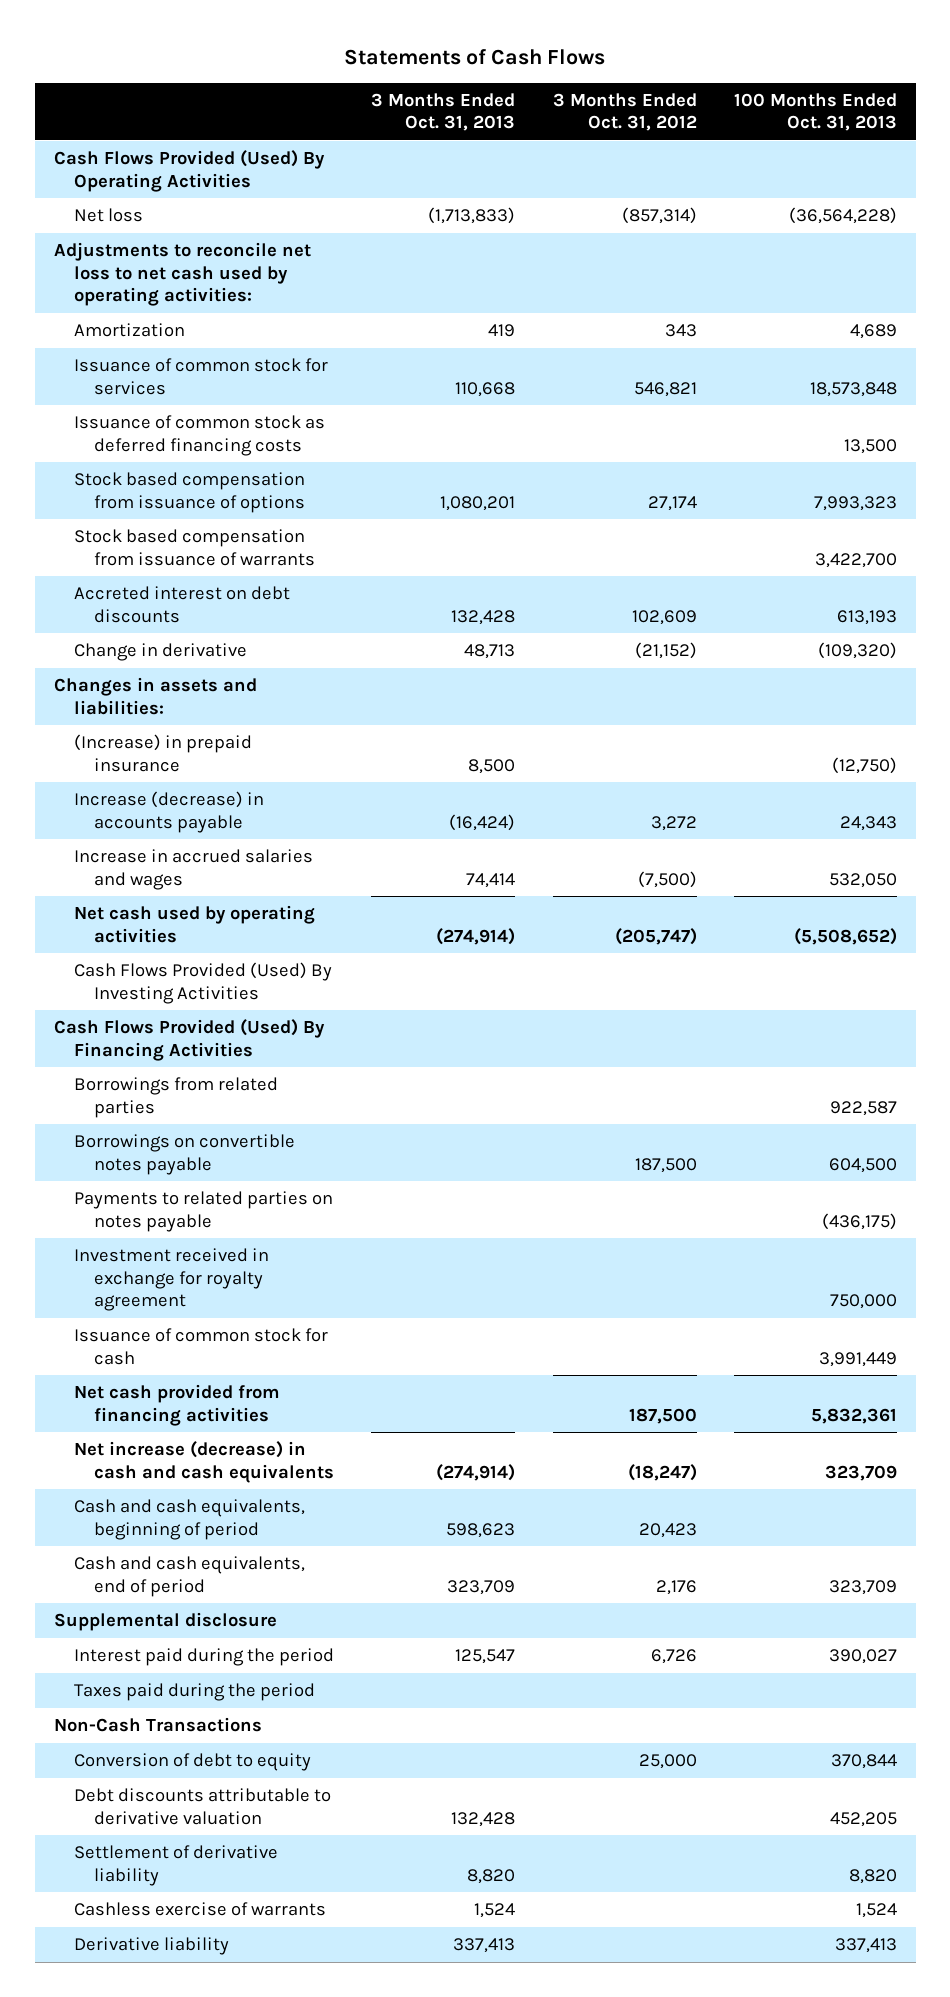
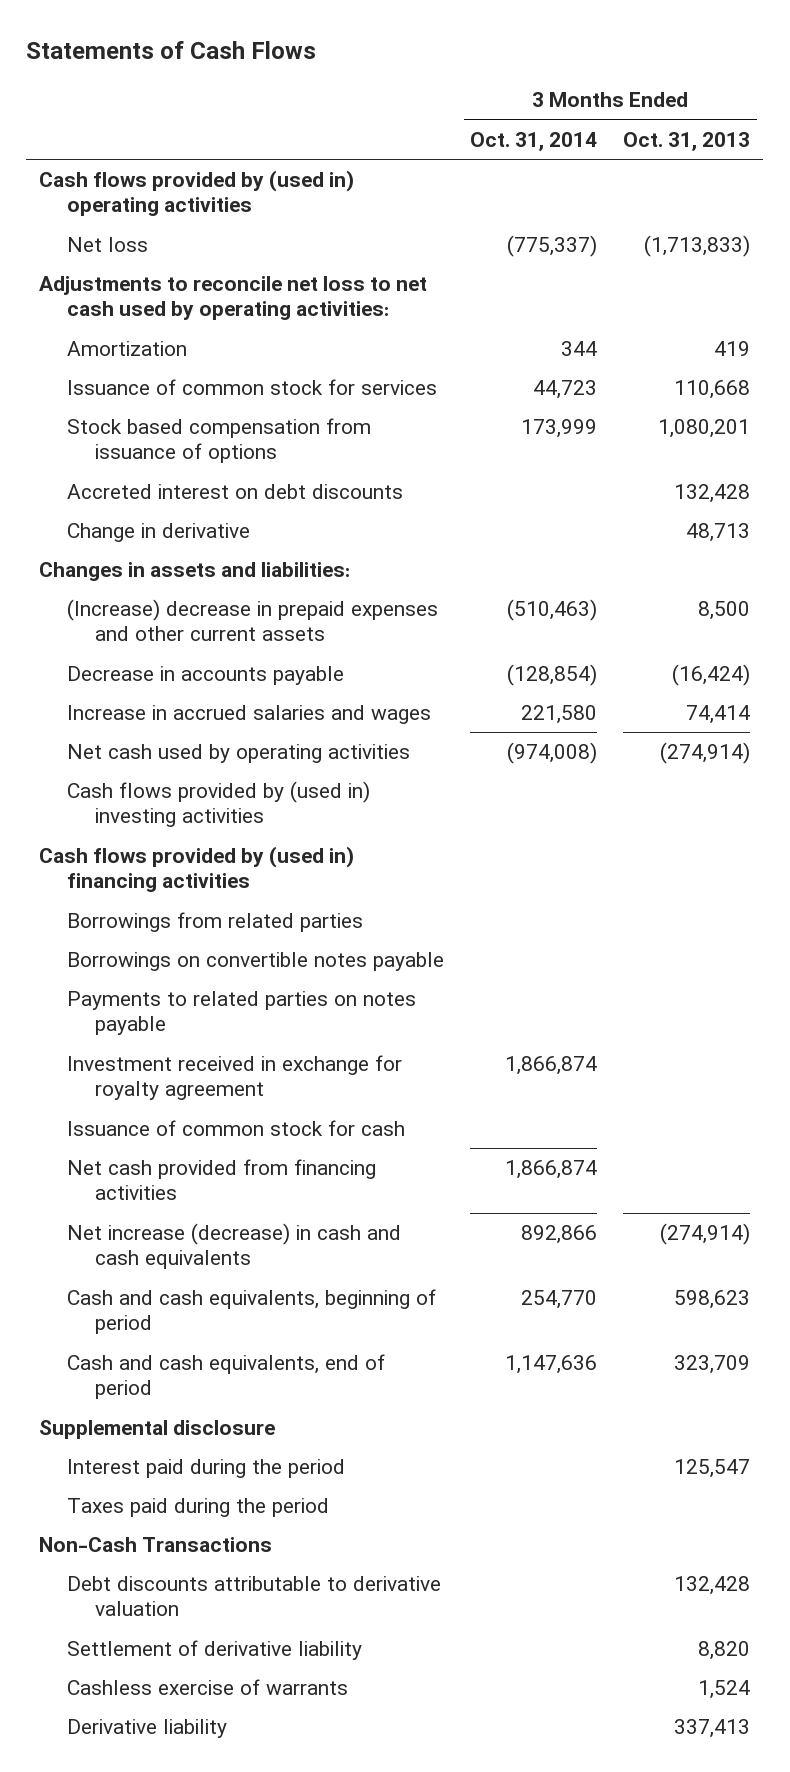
- | 3 Months Ended Oct. 31, 2013 | 3 Months Ended Oct. 31, 2012 | 100 Months Ended Oct. 31, 2013
+ | 3 Months Ended Oct. 31, 2014 | 3 Months Ended Oct. 31, 2013
- Cash Flows Provided (Used) By Operating Activities
+ Cash flows provided by (used in) operating activities
- Issuance of common stock as deferred financing costs | | | 13,500
- Stock based compensation from issuance of warrants | | | 3,422,700
- (Increase) in prepaid insurance | 8,500 | | (12,750)
- Increase (decrease) in accounts payable | (16,424) | 3,272 | 24,343
+ (Increase) decrease in prepaid expenses and other current assets | (510,463) | 8,500
+ Decrease in accounts payable | (128,854) | (16,424)
- Cash Flows Provided (Used) By Investing Activities
- Cash Flows Provided (Used) By Financing Activities
+ Cash flows provided by (used in) investing activities
+ Cash flows provided by (used in) financing activities
- Conversion of debt to equity | | 25,000 | 370,844

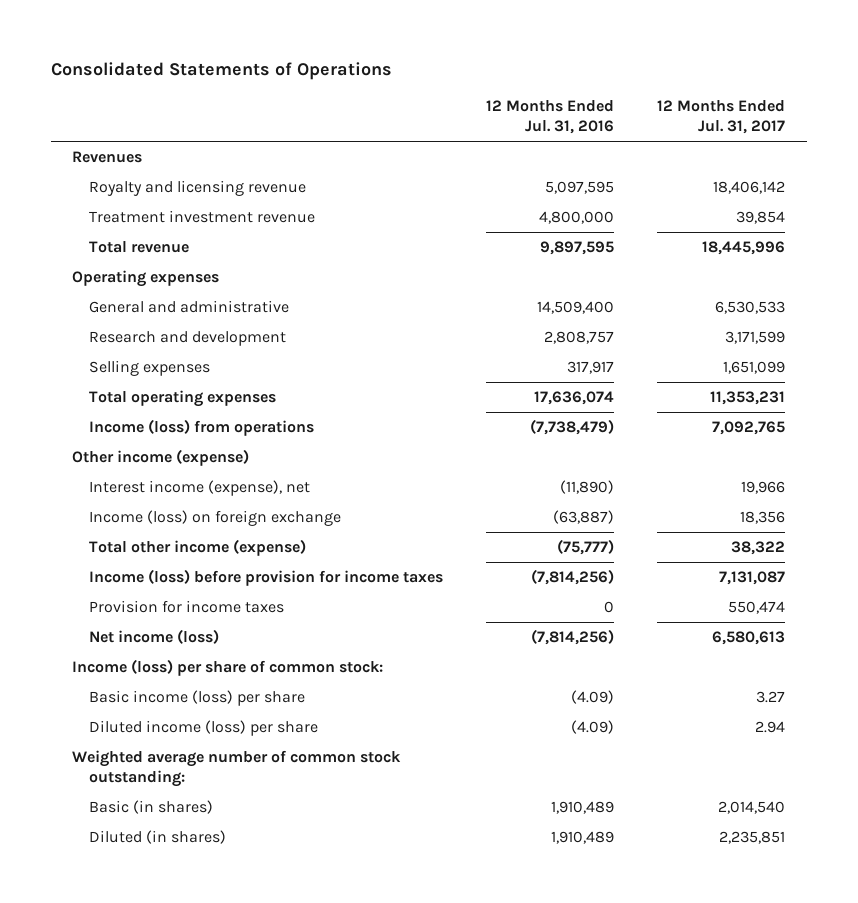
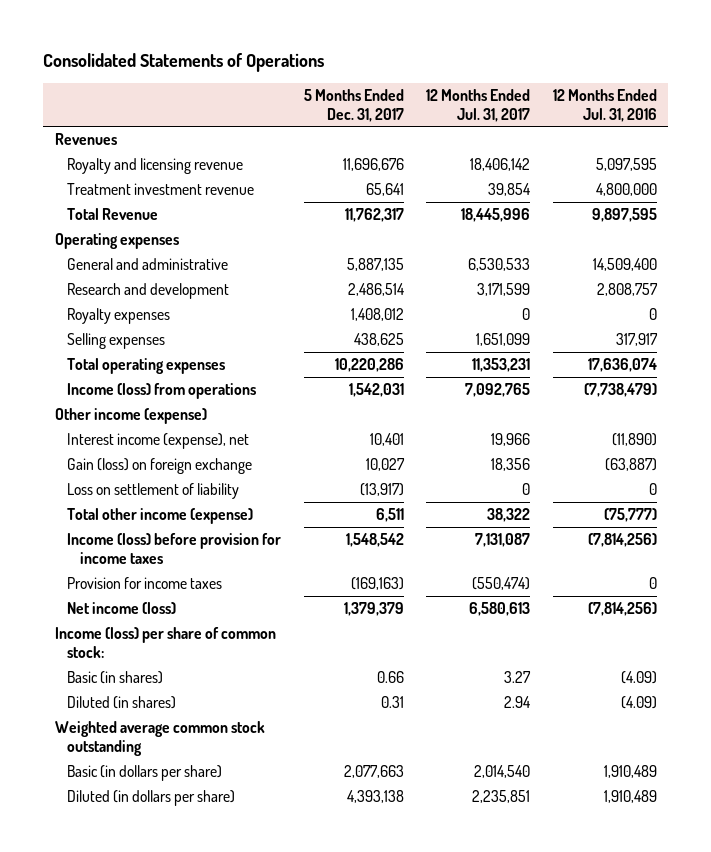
- | 12 Months Ended Jul. 31, 2016 | 12 Months Ended Jul. 31, 2017
+ | 5 Months Ended Dec. 31, 2017 | 12 Months Ended Jul. 31, 2017 | 12 Months Ended Jul. 31, 2016
- Total revenue | 9,897,595 | 18,445,996
+ Total Revenue | 11,762,317 | 18,445,996 | 9,897,595
+ Royalty expenses | 1,408,012 | 0 | 0
- Income (loss) on foreign exchange | (63,887) | 18,356
+ Gain (loss) on foreign exchange | 10,027 | 18,356 | (63,887)
+ Loss on settlement of liability | (13,917) | 0 | 0
- Provision for income taxes | 0 | 550,474
+ Provision for income taxes | (169,163) | (550,474) | 0
- Basic income (loss) per share | (4.09) | 3.27
- Diluted income (loss) per share | (4.09) | 2.94
- Weighted average number of common stock outstanding:
- Basic (in shares) | 1,910,489 | 2,014,540
- Diluted (in shares) | 1,910,489 | 2,235,851
+ Basic (in shares) | 0.66 | 3.27 | (4.09)
+ Diluted (in shares) | 0.31 | 2.94 | (4.09)
+ Weighted average common stock outstanding
+ Basic (in dollars per share) | 2,077,663 | 2,014,540 | 1,910,489
+ Diluted (in dollars per share) | 4,393,138 | 2,235,851 | 1,910,489

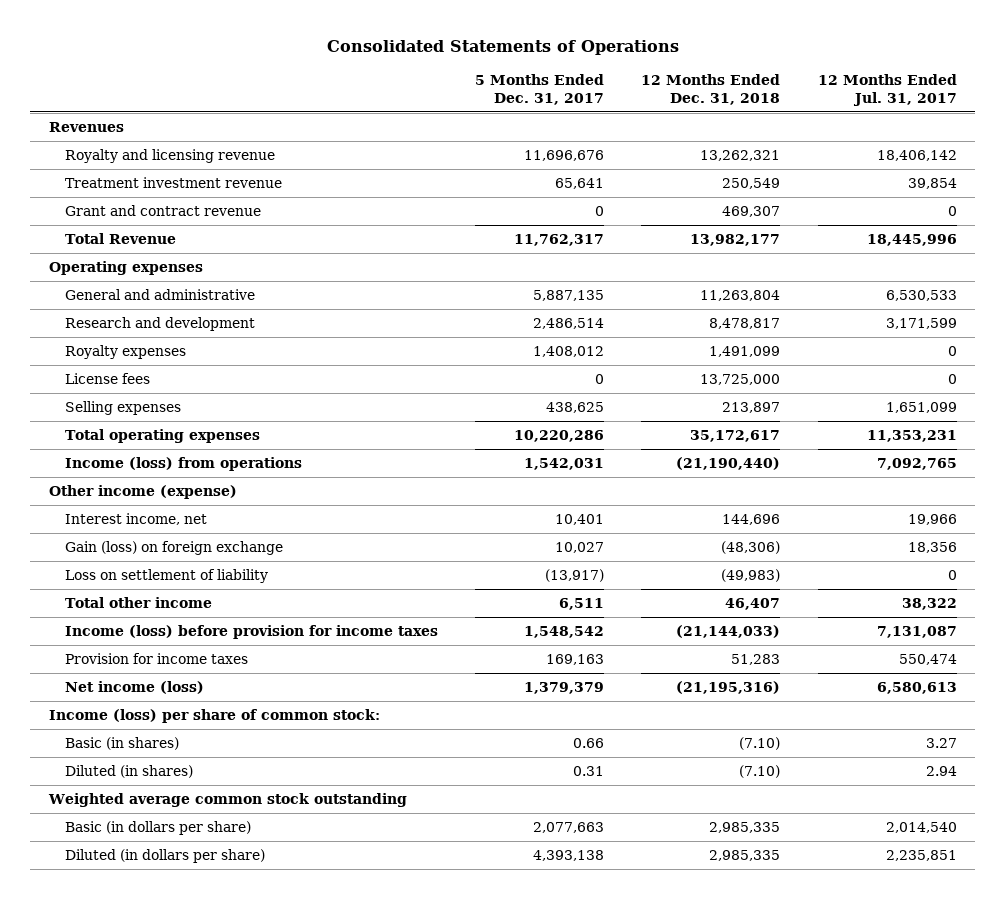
- | 5 Months Ended Dec. 31, 2017 | 12 Months Ended Jul. 31, 2017 | 12 Months Ended Jul. 31, 2016
+ | 5 Months Ended Dec. 31, 2017 | 12 Months Ended Dec. 31, 2018 | 12 Months Ended Jul. 31, 2017
+ Grant and contract revenue | 0 | 469,307 | 0
+ License fees | 0 | 13,725,000 | 0
- Interest income (expense), net | 10,401 | 19,966 | (11,890)
+ Interest income, net | 10,401 | 144,696 | 19,966
- Total other income (expense) | 6,511 | 38,322 | (75,777)
+ Total other income | 6,511 | 46,407 | 38,322
- Provision for income taxes | (169,163) | (550,474) | 0
+ Provision for income taxes | 169,163 | 51,283 | 550,474

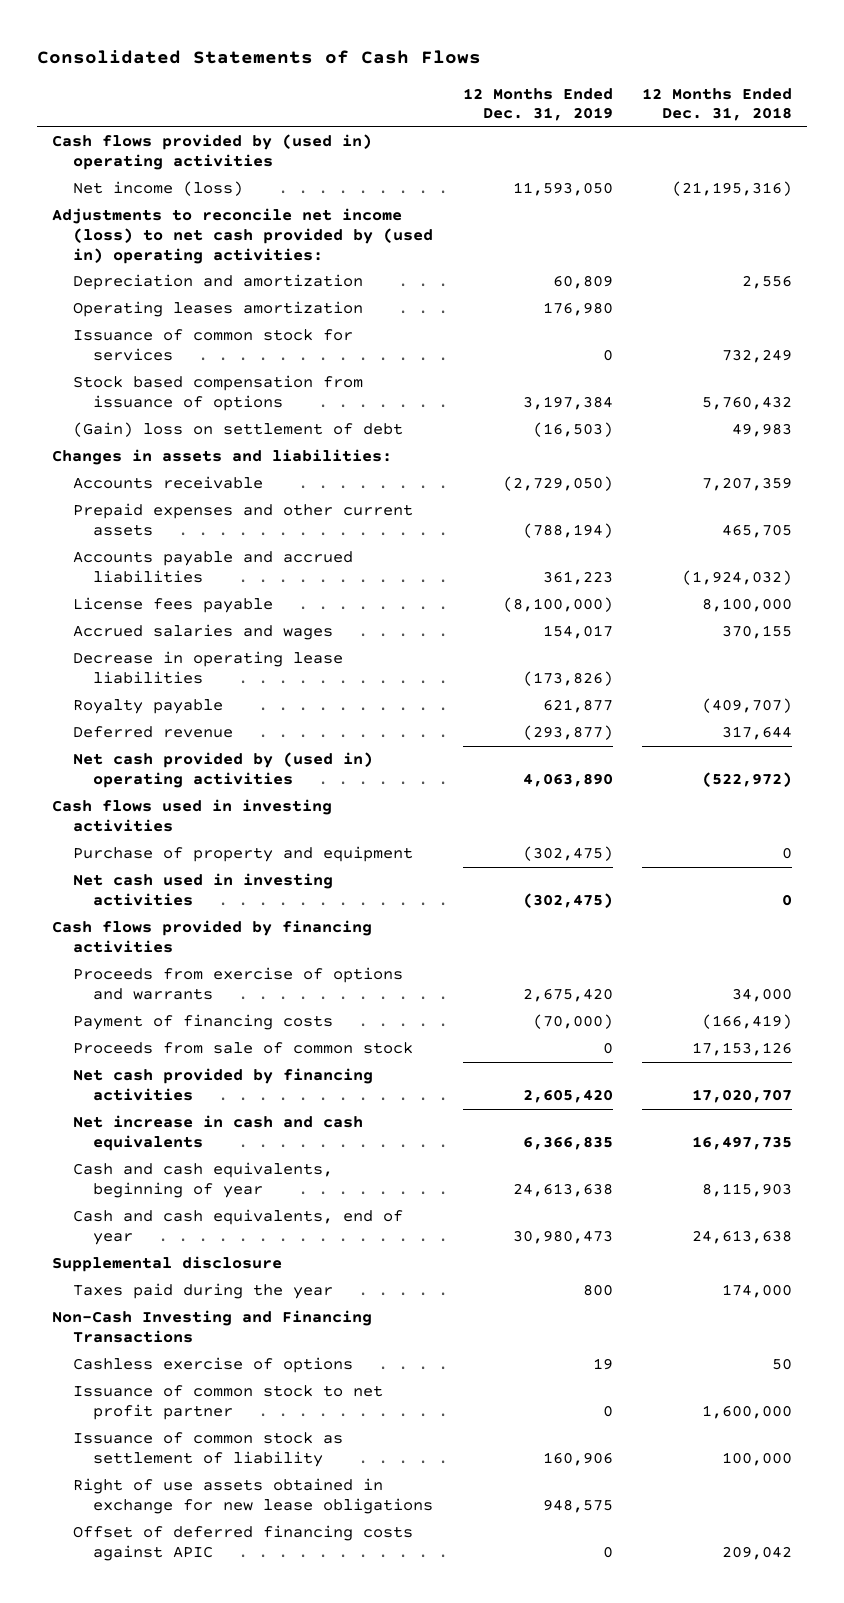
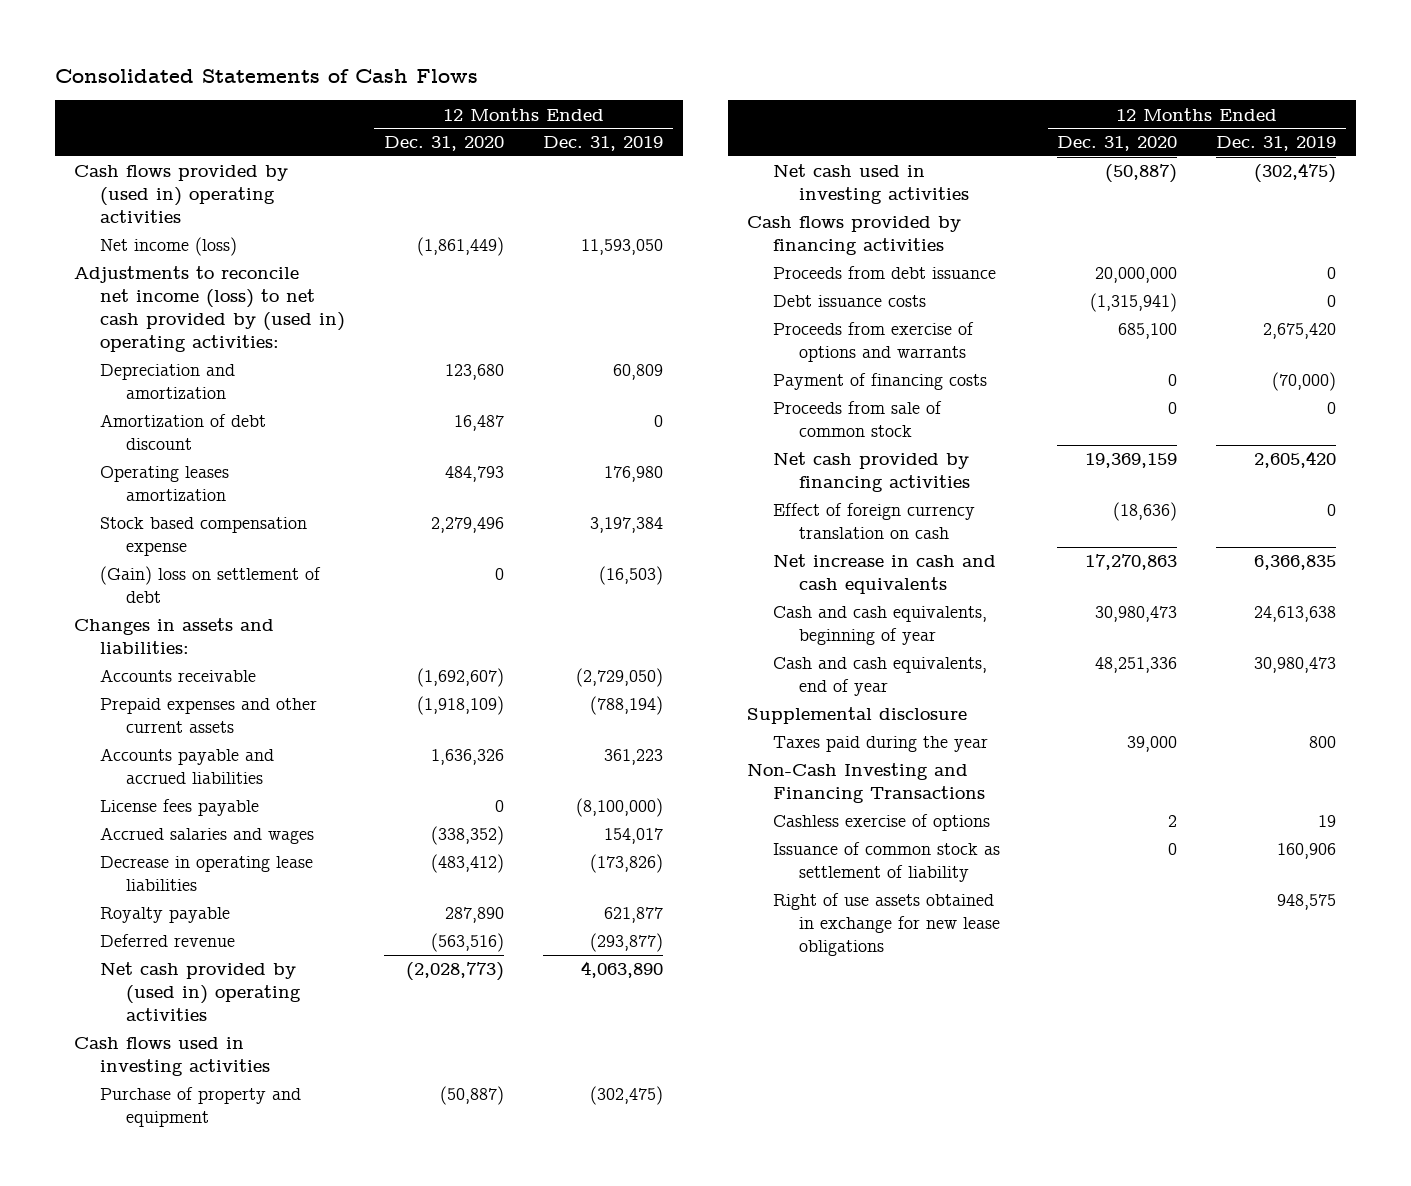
- | 12 Months Ended Dec. 31, 2019 | 12 Months Ended Dec. 31, 2018
+ | 12 Months Ended Dec. 31, 2020 | 12 Months Ended Dec. 31, 2019
+ Amortization of debt discount | 16,487 | 0
- Issuance of common stock for services | 0 | 732,249
- Stock based compensation from issuance of options | 3,197,384 | 5,760,432
+ Stock based compensation expense | 2,279,496 | 3,197,384
+ Proceeds from debt issuance | 20,000,000 | 0
+ Debt issuance costs | (1,315,941) | 0
+ Effect of foreign currency translation on cash | (18,636) | 0
- Issuance of common stock to net profit partner | 0 | 1,600,000
- Offset of deferred financing costs against APIC | 0 | 209,042

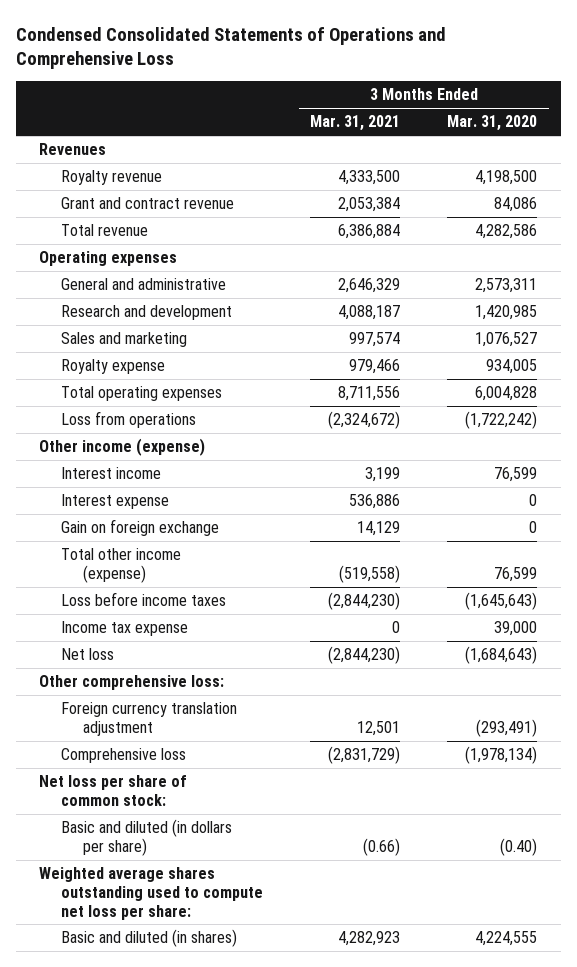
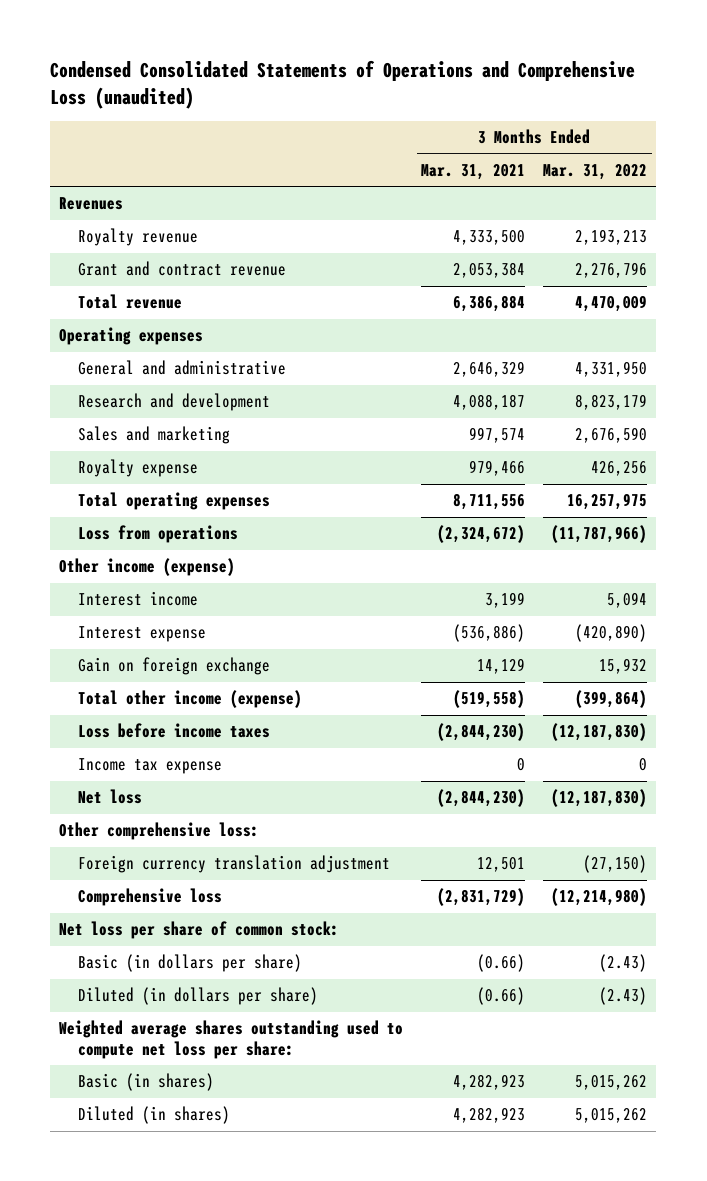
- Condensed Consolidated Statements of Operations and Comprehensive Loss
+ Condensed Consolidated Statements of Operations and Comprehensive Loss (unaudited)
- | 3 Months Ended Mar. 31, 2021 | 3 Months Ended Mar. 31, 2020
+ | 3 Months Ended Mar. 31, 2021 | 3 Months Ended Mar. 31, 2022
- Interest expense | 536,886 | 0
+ Interest expense | (536,886) | (420,890)
- Basic and diluted (in dollars per share) | (0.66) | (0.40)
+ Basic (in dollars per share) | (0.66) | (2.43)
+ Diluted (in dollars per share) | (0.66) | (2.43)
- Basic and diluted (in shares) | 4,282,923 | 4,224,555
+ Basic (in shares) | 4,282,923 | 5,015,262
+ Diluted (in shares) | 4,282,923 | 5,015,262

